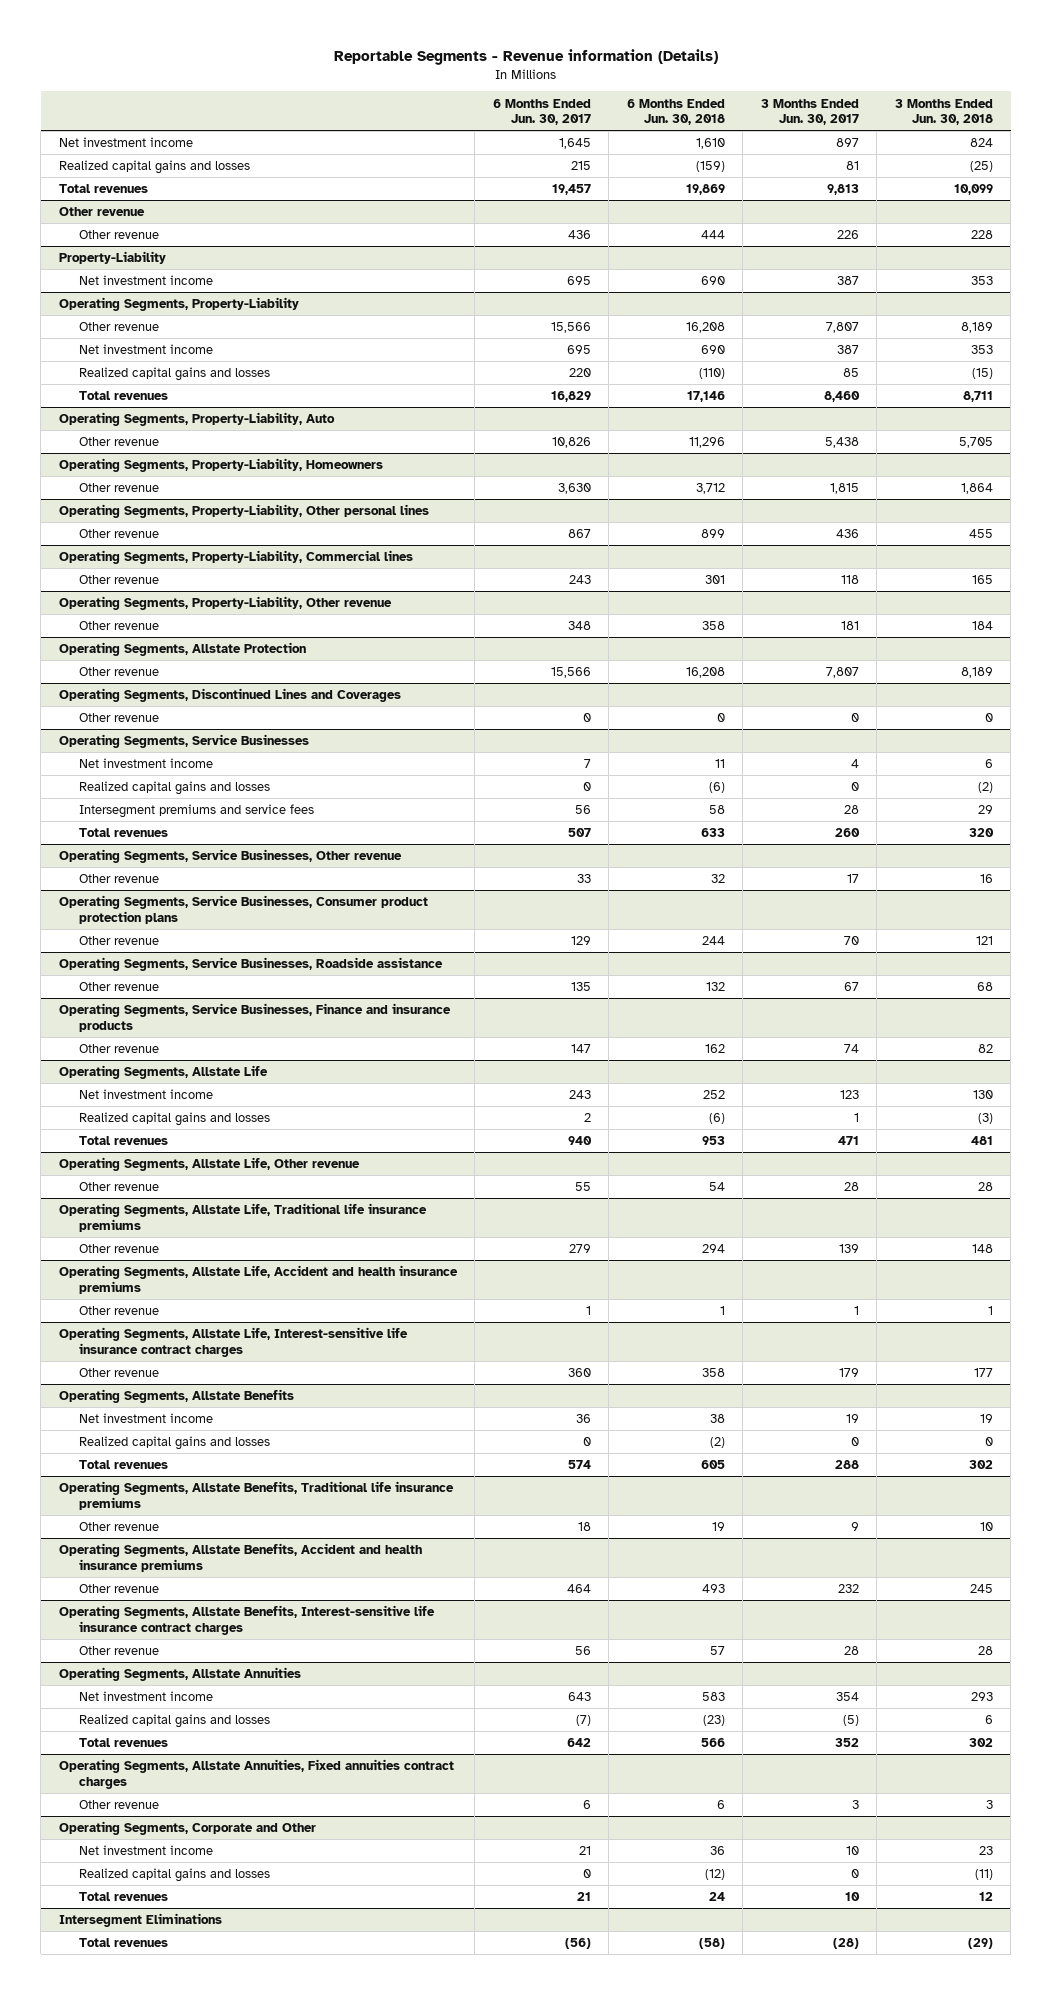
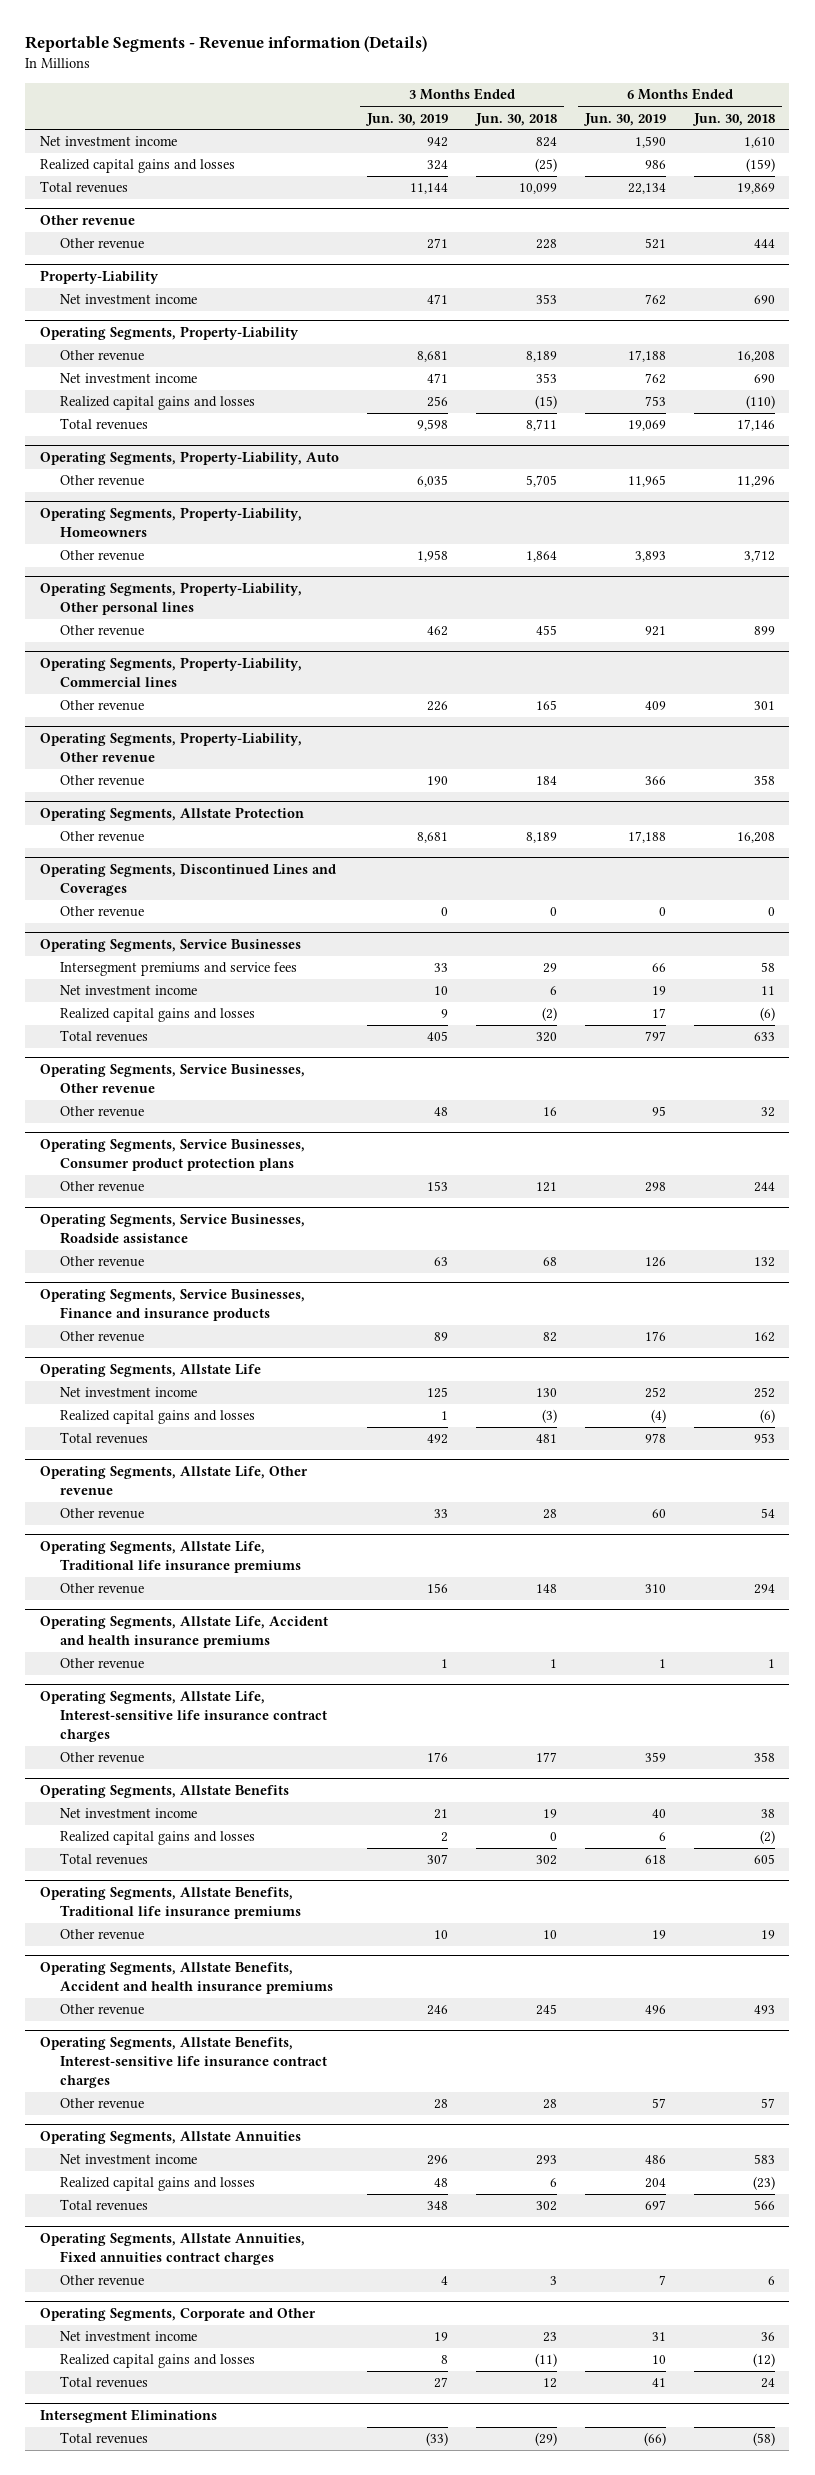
- | 6 Months Ended Jun. 30, 2017 | 6 Months Ended Jun. 30, 2018 | 3 Months Ended Jun. 30, 2017 | 3 Months Ended Jun. 30, 2018
+ | 3 Months Ended Jun. 30, 2019 | 3 Months Ended Jun. 30, 2018 | 6 Months Ended Jun. 30, 2019 | 6 Months Ended Jun. 30, 2018
@ Operating Segments, Service Businesses
moved up: Intersegment premiums and service fees | 33 | 29 | 66 | 58

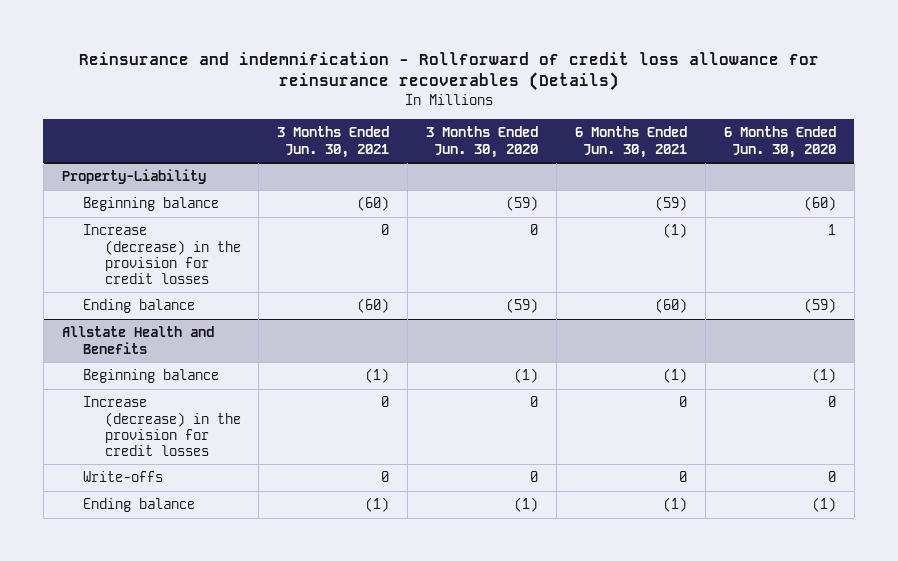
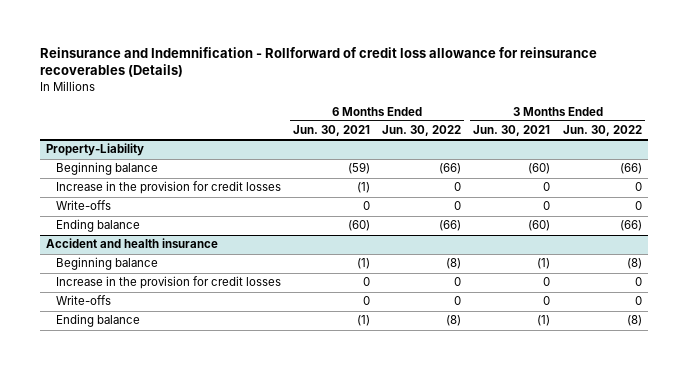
- Reinsurance and indemnification - Rollforward of credit loss allowance for reinsurance recoverables (Details)
+ Reinsurance and Indemnification - Rollforward of credit loss allowance for reinsurance recoverables (Details)
- | 3 Months Ended Jun. 30, 2021 | 3 Months Ended Jun. 30, 2020 | 6 Months Ended Jun. 30, 2021 | 6 Months Ended Jun. 30, 2020
+ | 6 Months Ended Jun. 30, 2021 | 6 Months Ended Jun. 30, 2022 | 3 Months Ended Jun. 30, 2021 | 3 Months Ended Jun. 30, 2022
@ Property-Liability
- Increase (decrease) in the provision for credit losses | 0 | 0 | (1) | 1
+ Increase in the provision for credit losses | (1) | 0 | 0 | 0
+ Write-offs | 0 | 0 | 0 | 0
- Allstate Health and Benefits
+ Accident and health insurance
- Increase (decrease) in the provision for credit losses | 0 | 0 | 0 | 0
+ Increase in the provision for credit losses | 0 | 0 | 0 | 0

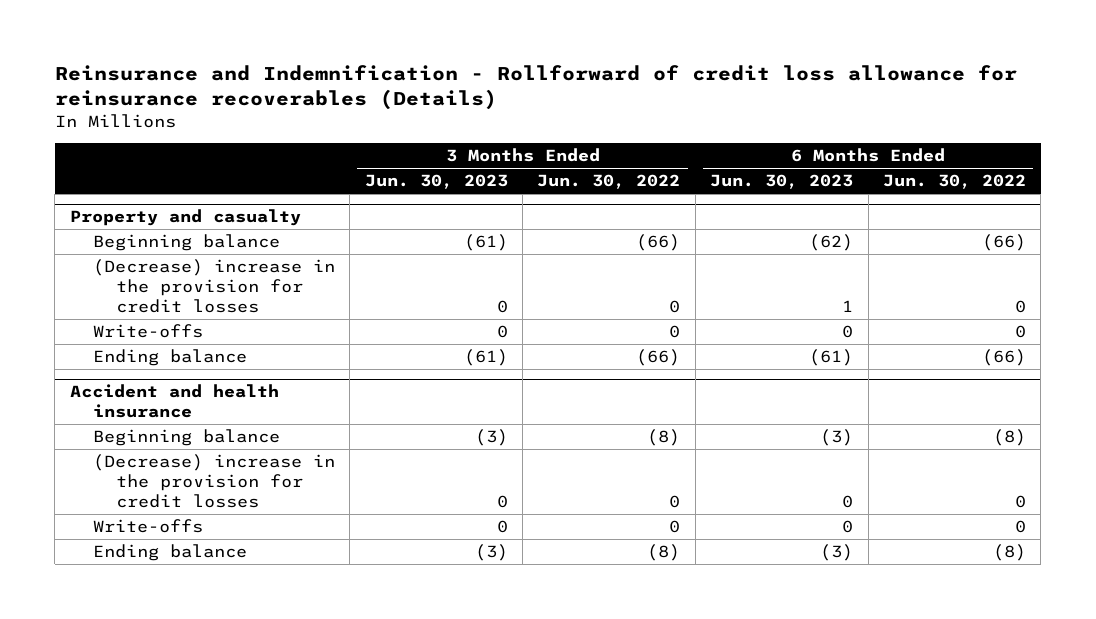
- | 6 Months Ended Jun. 30, 2021 | 6 Months Ended Jun. 30, 2022 | 3 Months Ended Jun. 30, 2021 | 3 Months Ended Jun. 30, 2022
+ | 3 Months Ended Jun. 30, 2023 | 3 Months Ended Jun. 30, 2022 | 6 Months Ended Jun. 30, 2023 | 6 Months Ended Jun. 30, 2022
- Property-Liability
+ Property and casualty
- Increase in the provision for credit losses | (1) | 0 | 0 | 0
+ (Decrease) increase in the provision for credit losses | 0 | 0 | 1 | 0
@ Accident and health insurance
- Increase in the provision for credit losses | 0 | 0 | 0 | 0
+ (Decrease) increase in the provision for credit losses | 0 | 0 | 0 | 0

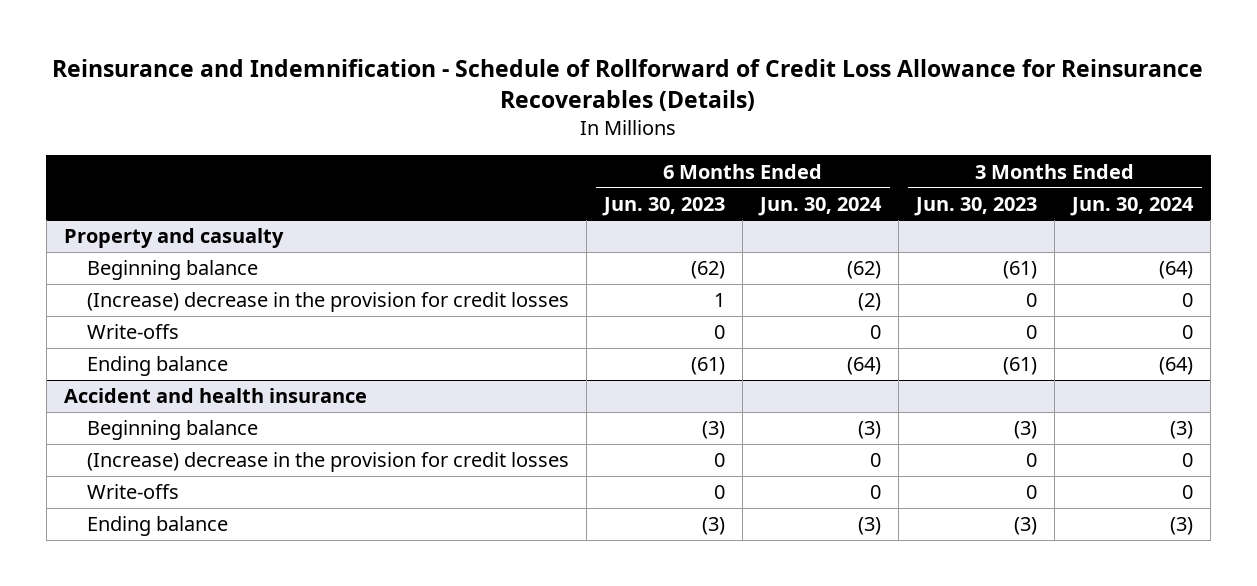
- Reinsurance and Indemnification - Rollforward of credit loss allowance for reinsurance recoverables (Details)
+ Reinsurance and Indemnification - Schedule of Rollforward of Credit Loss Allowance for Reinsurance Recoverables (Details)
- | 3 Months Ended Jun. 30, 2023 | 3 Months Ended Jun. 30, 2022 | 6 Months Ended Jun. 30, 2023 | 6 Months Ended Jun. 30, 2022
+ | 6 Months Ended Jun. 30, 2023 | 6 Months Ended Jun. 30, 2024 | 3 Months Ended Jun. 30, 2023 | 3 Months Ended Jun. 30, 2024
@ Property and casualty
- (Decrease) increase in the provision for credit losses | 0 | 0 | 1 | 0
+ (Increase) decrease in the provision for credit losses | 1 | (2) | 0 | 0
@ Accident and health insurance
- (Decrease) increase in the provision for credit losses | 0 | 0 | 0 | 0
+ (Increase) decrease in the provision for credit losses | 0 | 0 | 0 | 0

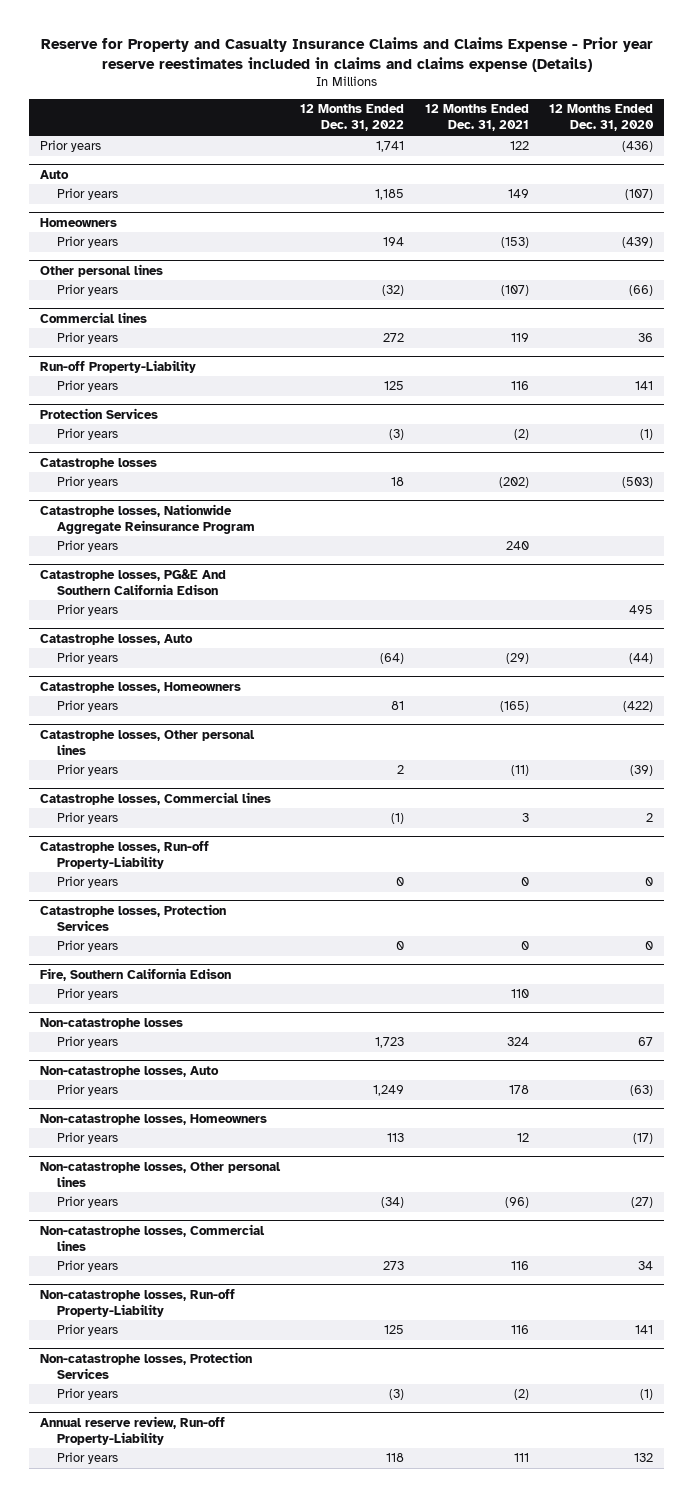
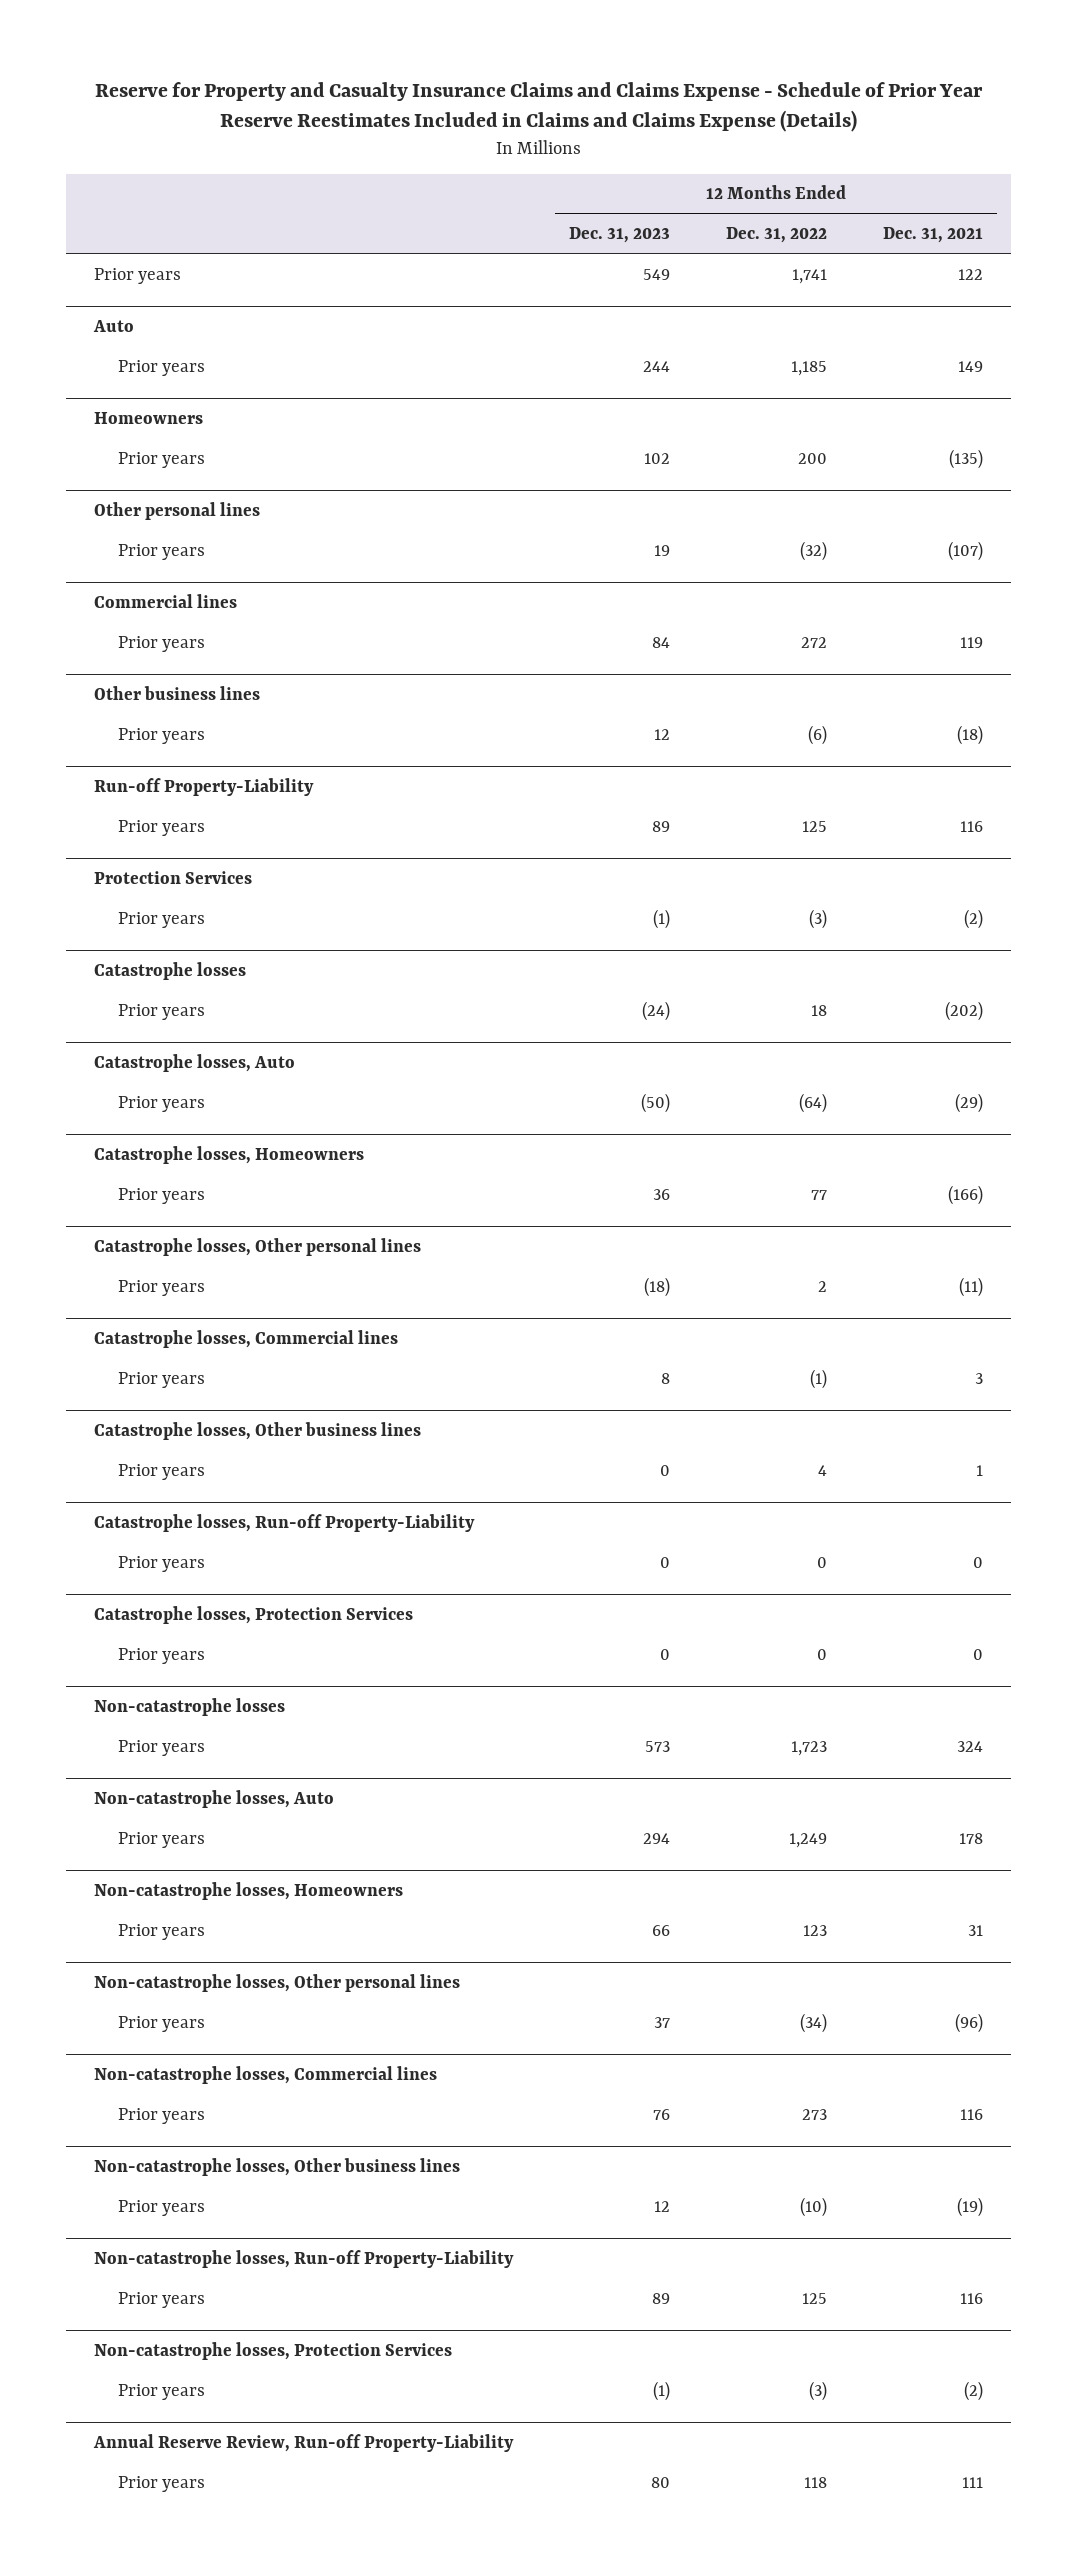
- Reserve for Property and Casualty Insurance Claims and Claims Expense - Prior year reserve reestimates included in claims and claims expense (Details)
+ Reserve for Property and Casualty Insurance Claims and Claims Expense - Schedule of Prior Year Reserve Reestimates Included in Claims and Claims Expense (Details)
- | 12 Months Ended Dec. 31, 2022 | 12 Months Ended Dec. 31, 2021 | 12 Months Ended Dec. 31, 2020
+ | 12 Months Ended Dec. 31, 2023 | 12 Months Ended Dec. 31, 2022 | 12 Months Ended Dec. 31, 2021
@ Homeowners
- Prior years | 194 | (153) | (439)
+ Prior years | 102 | 200 | (135)
+ Other business lines
+ Prior years | 12 | (6) | (18)
- Catastrophe losses, Nationwide Aggregate Reinsurance Program
- Prior years | | 240 |
- Catastrophe losses, PG&E And Southern California Edison
- Prior years | | | 495
@ Catastrophe losses, Homeowners
- Prior years | 81 | (165) | (422)
+ Prior years | 36 | 77 | (166)
+ Catastrophe losses, Other business lines
+ Prior years | 0 | 4 | 1
- Fire, Southern California Edison
- Prior years | | 110 |
@ Non-catastrophe losses, Homeowners
- Prior years | 113 | 12 | (17)
+ Prior years | 66 | 123 | 31
+ Non-catastrophe losses, Other business lines
+ Prior years | 12 | (10) | (19)
- Annual reserve review, Run-off Property-Liability
+ Annual Reserve Review, Run-off Property-Liability

